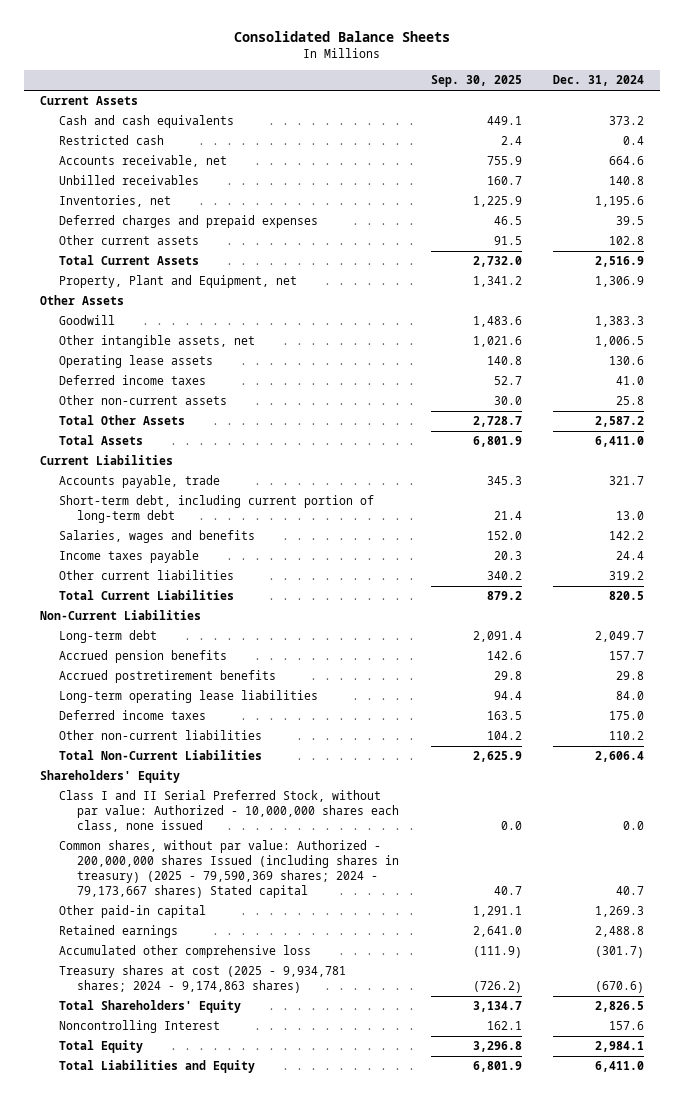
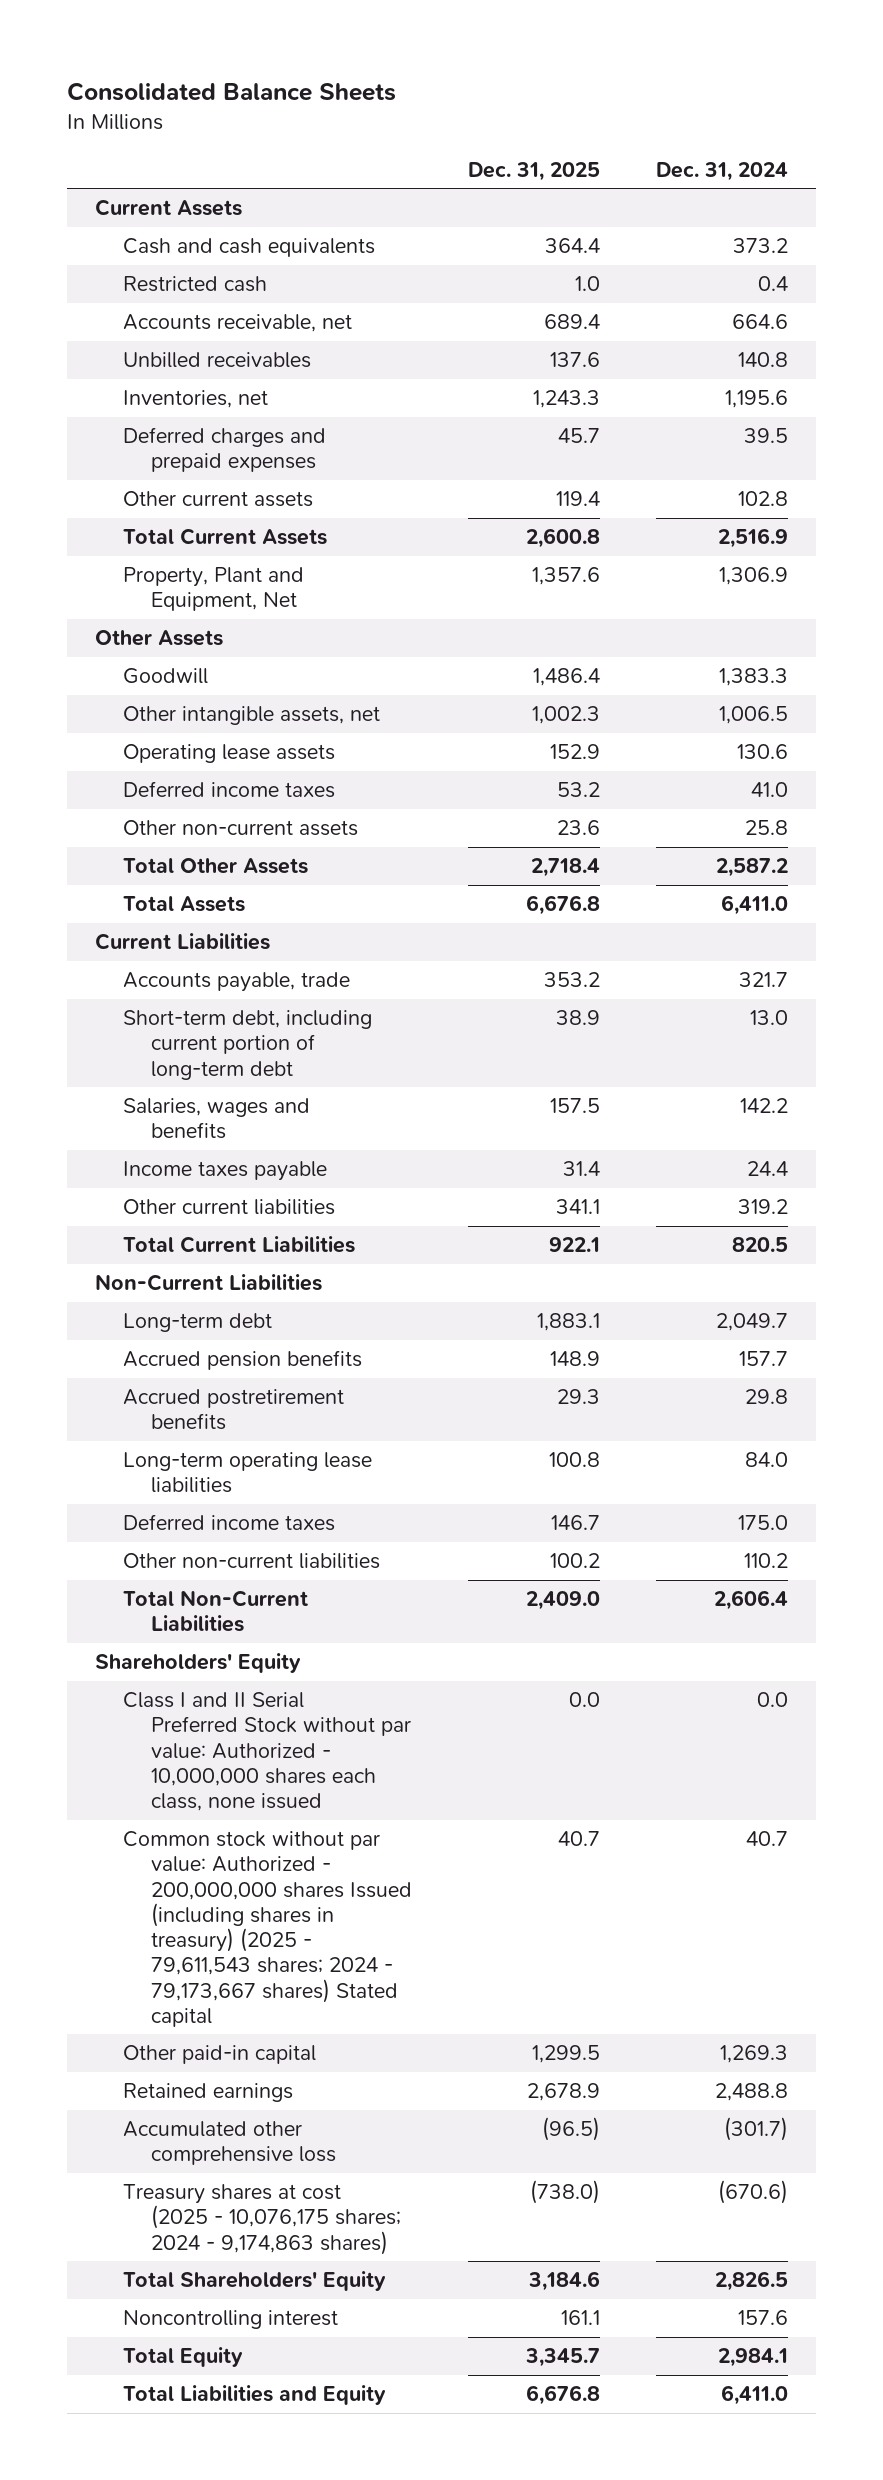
- | Sep. 30, 2025 | Dec. 31, 2024
+ | Dec. 31, 2025 | Dec. 31, 2024
- Property, Plant and Equipment, net | 1,341.2 | 1,306.9
+ Property, Plant and Equipment, Net | 1,357.6 | 1,306.9
- Class I and II Serial Preferred Stock, without par value: Authorized - 10,000,000 shares each class, none issued | 0.0 | 0.0
- Common shares, without par value: Authorized - 200,000,000 shares Issued (including shares in treasury) (2025 - 79,590,369 shares; 2024 - 79,173,667 shares) Stated capital | 40.7 | 40.7
+ Class I and II Serial Preferred Stock without par value: Authorized - 10,000,000 shares each class, none issued | 0.0 | 0.0
+ Common stock without par value: Authorized - 200,000,000 shares Issued (including shares in treasury) (2025 - 79,611,543 shares; 2024 - 79,173,667 shares) Stated capital | 40.7 | 40.7
- Treasury shares at cost (2025 - 9,934,781 shares; 2024 - 9,174,863 shares) | (726.2) | (670.6)
+ Treasury shares at cost (2025 - 10,076,175 shares; 2024 - 9,174,863 shares) | (738.0) | (670.6)
- Noncontrolling Interest | 162.1 | 157.6
+ Noncontrolling interest | 161.1 | 157.6

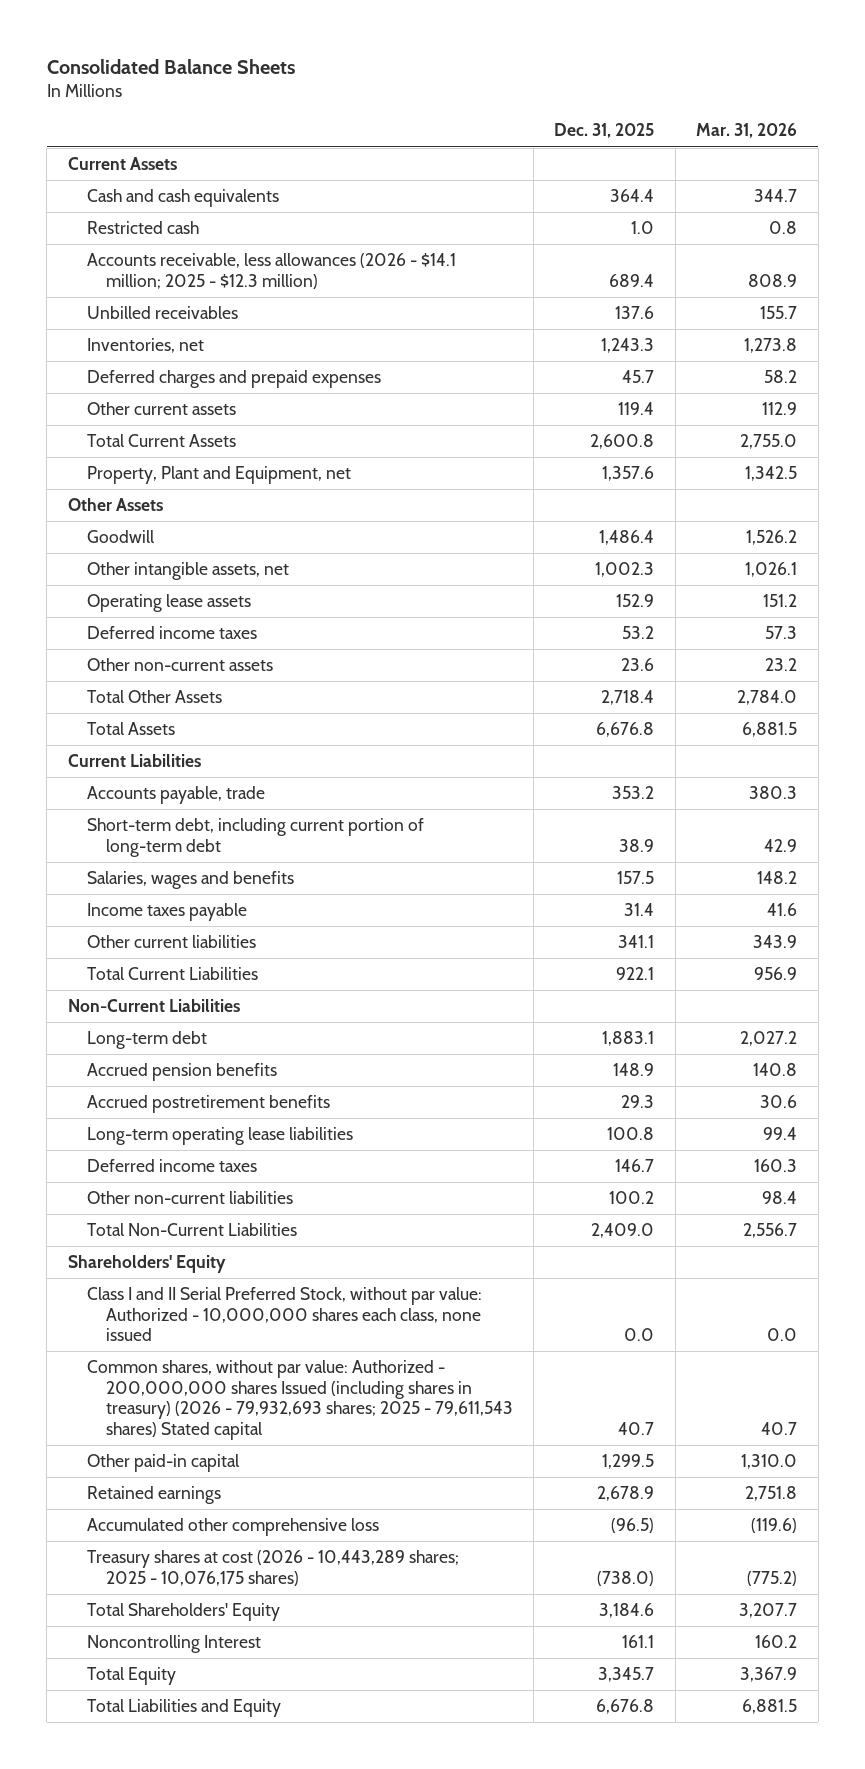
- | Dec. 31, 2025 | Dec. 31, 2024
+ | Dec. 31, 2025 | Mar. 31, 2026
- Accounts receivable, net | 689.4 | 664.6
+ Accounts receivable, less allowances (2026 - $14.1 million; 2025 - $12.3 million) | 689.4 | 808.9
- Property, Plant and Equipment, Net | 1,357.6 | 1,306.9
+ Property, Plant and Equipment, net | 1,357.6 | 1,342.5
- Class I and II Serial Preferred Stock without par value: Authorized - 10,000,000 shares each class, none issued | 0.0 | 0.0
- Common stock without par value: Authorized - 200,000,000 shares Issued (including shares in treasury) (2025 - 79,611,543 shares; 2024 - 79,173,667 shares) Stated capital | 40.7 | 40.7
+ Class I and II Serial Preferred Stock, without par value: Authorized - 10,000,000 shares each class, none issued | 0.0 | 0.0
+ Common shares, without par value: Authorized - 200,000,000 shares Issued (including shares in treasury) (2026 - 79,932,693 shares; 2025 - 79,611,543 shares) Stated capital | 40.7 | 40.7
- Treasury shares at cost (2025 - 10,076,175 shares; 2024 - 9,174,863 shares) | (738.0) | (670.6)
+ Treasury shares at cost (2026 - 10,443,289 shares; 2025 - 10,076,175 shares) | (738.0) | (775.2)
- Noncontrolling interest | 161.1 | 157.6
+ Noncontrolling Interest | 161.1 | 160.2

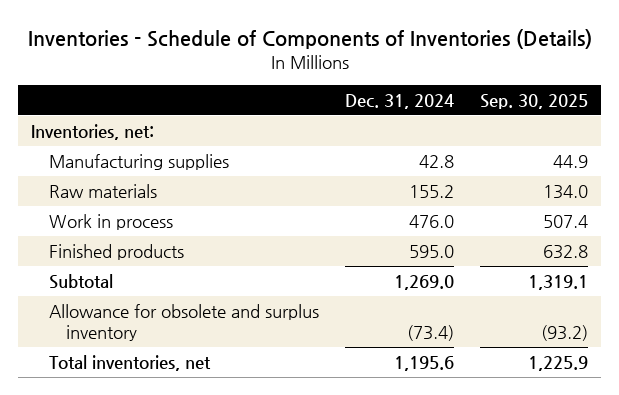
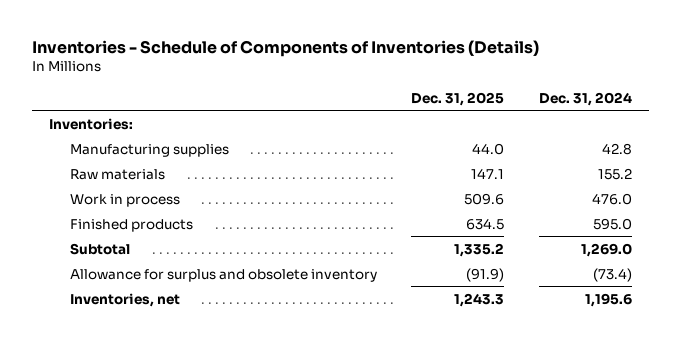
- | Dec. 31, 2024 | Sep. 30, 2025
+ | Dec. 31, 2025 | Dec. 31, 2024
- Inventories, net:
+ Inventories:
- Allowance for obsolete and surplus inventory | (73.4) | (93.2)
- Total inventories, net | 1,195.6 | 1,225.9
+ Allowance for surplus and obsolete inventory | (91.9) | (73.4)
+ Inventories, net | 1,243.3 | 1,195.6

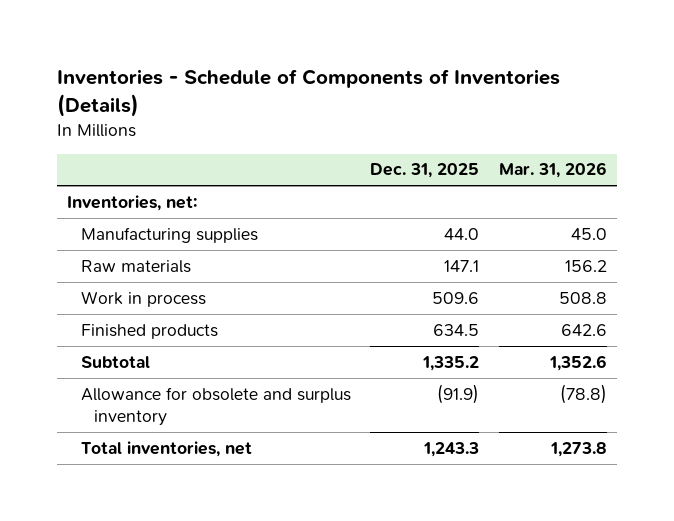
- | Dec. 31, 2025 | Dec. 31, 2024
+ | Dec. 31, 2025 | Mar. 31, 2026
- Inventories:
+ Inventories, net:
- Allowance for surplus and obsolete inventory | (91.9) | (73.4)
- Inventories, net | 1,243.3 | 1,195.6
+ Allowance for obsolete and surplus inventory | (91.9) | (78.8)
+ Total inventories, net | 1,243.3 | 1,273.8

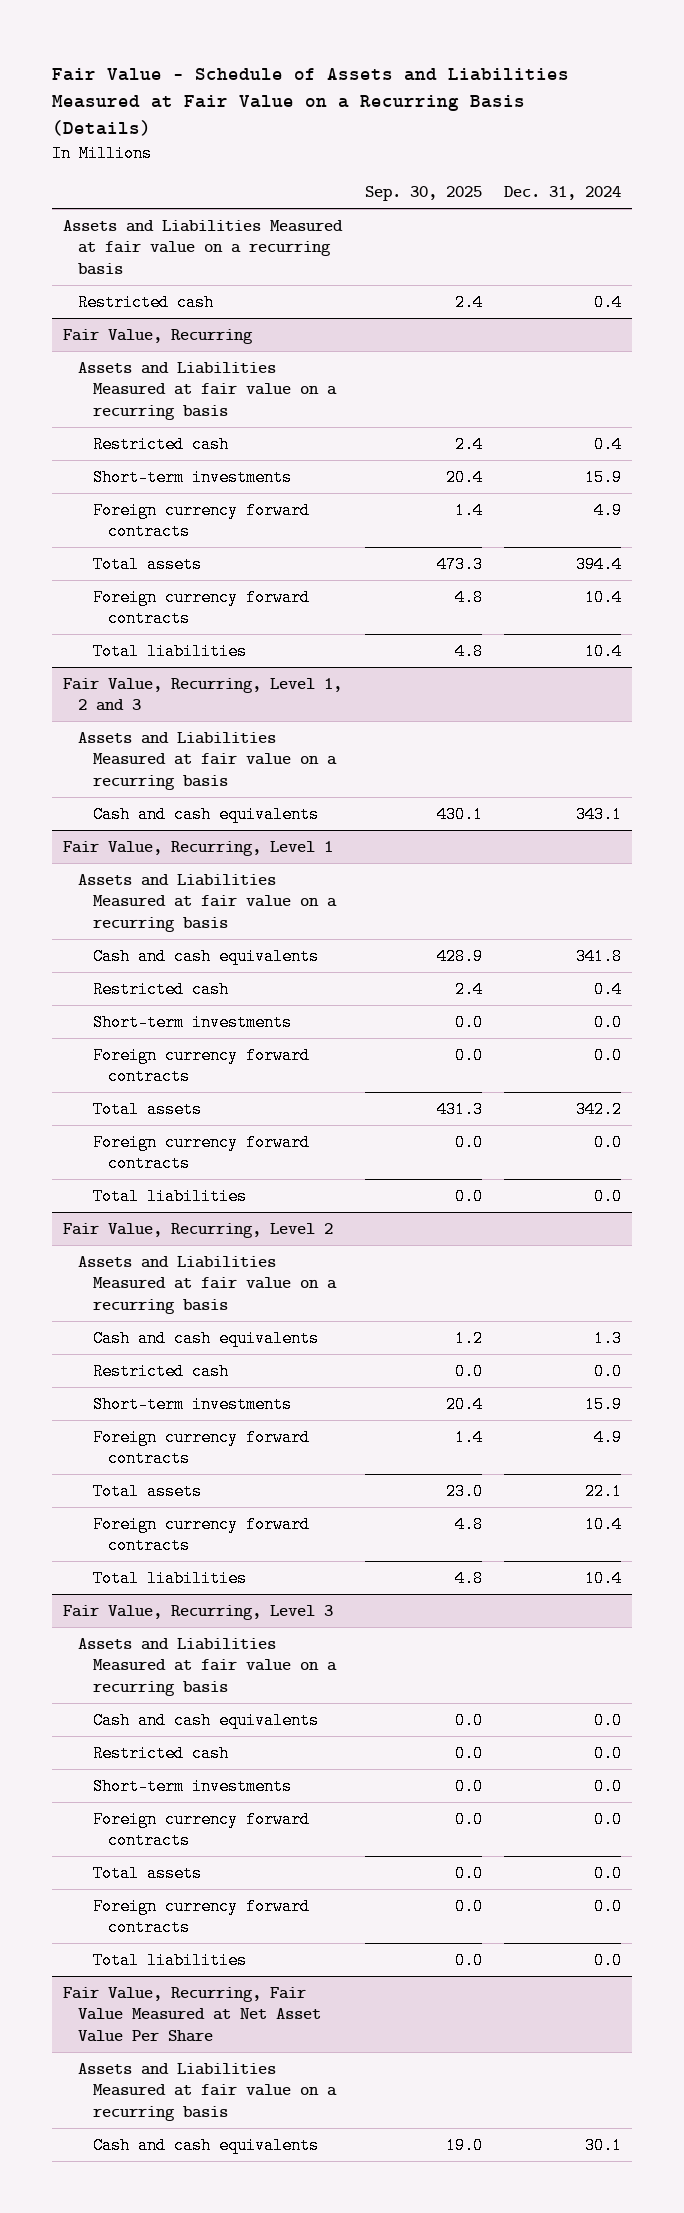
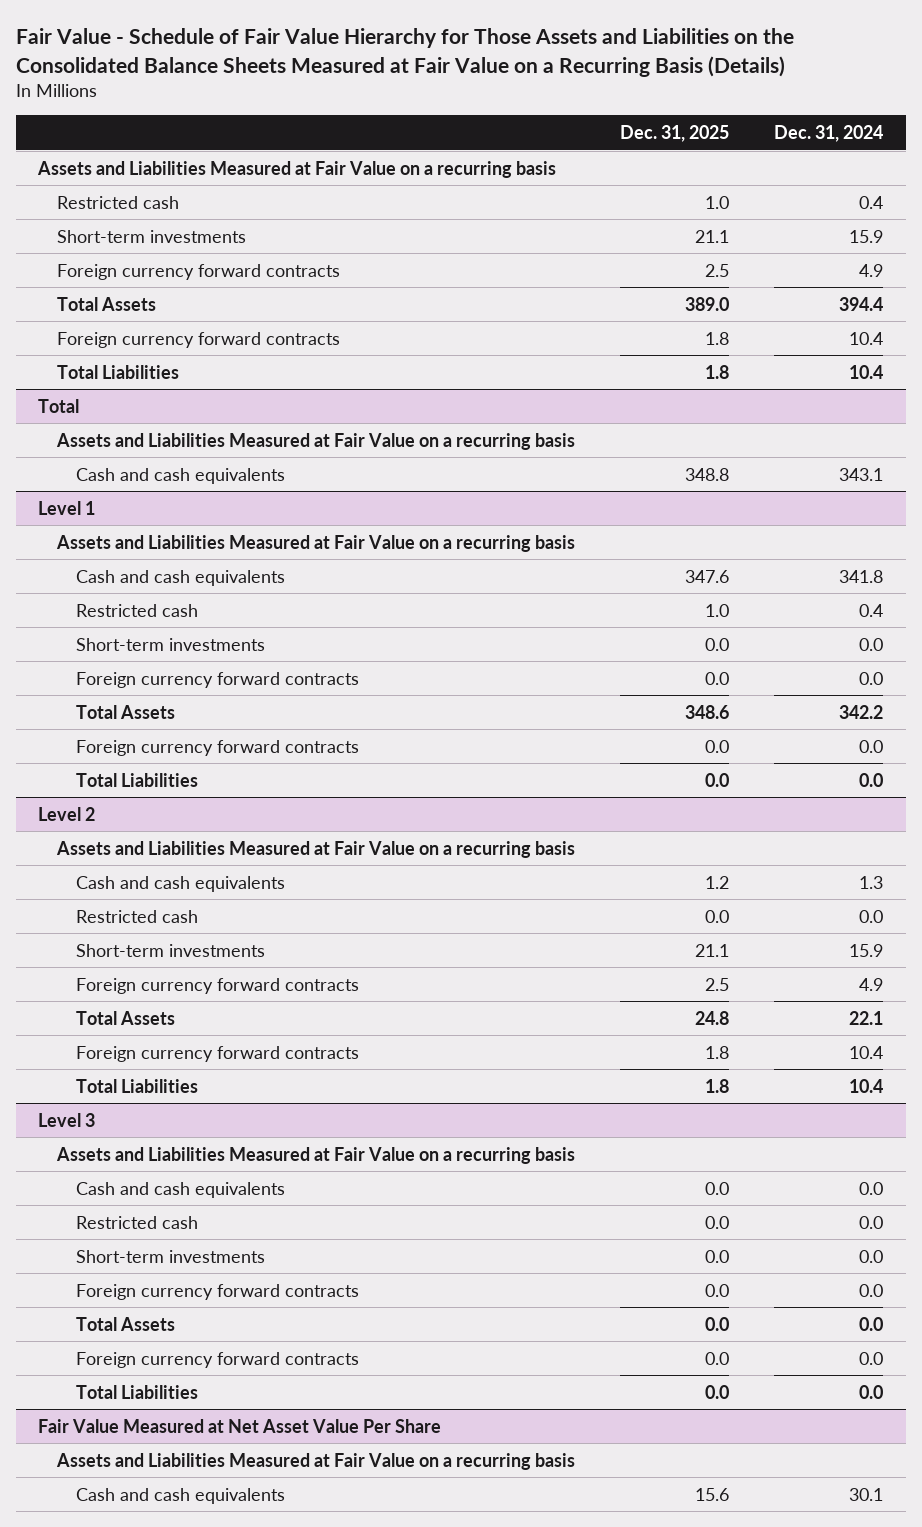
- Fair Value - Schedule of Assets and Liabilities Measured at Fair Value on a Recurring Basis (Details)
+ Fair Value - Schedule of Fair Value Hierarchy for Those Assets and Liabilities on the Consolidated Balance Sheets Measured at Fair Value on a Recurring Basis (Details)
- | Sep. 30, 2025 | Dec. 31, 2024
+ | Dec. 31, 2025 | Dec. 31, 2024
- Assets and Liabilities Measured at fair value on a recurring basis
- Restricted cash | 2.4 | 0.4
- Fair Value, Recurring
- Assets and Liabilities Measured at fair value on a recurring basis
+ Assets and Liabilities Measured at Fair Value on a recurring basis
- Total assets | 473.3 | 394.4
+ Total Assets | 389.0 | 394.4
- Total liabilities | 4.8 | 10.4
- Fair Value, Recurring, Level 1, 2 and 3
- Assets and Liabilities Measured at fair value on a recurring basis
+ Total Liabilities | 1.8 | 10.4
+ Total
+ Assets and Liabilities Measured at Fair Value on a recurring basis
- Fair Value, Recurring, Level 1
- Assets and Liabilities Measured at fair value on a recurring basis
+ Level 1
+ Assets and Liabilities Measured at Fair Value on a recurring basis
- Total assets | 431.3 | 342.2
+ Total Assets | 348.6 | 342.2
- Total liabilities | 0.0 | 0.0
- Fair Value, Recurring, Level 2
- Assets and Liabilities Measured at fair value on a recurring basis
+ Total Liabilities | 0.0 | 0.0
+ Level 2
+ Assets and Liabilities Measured at Fair Value on a recurring basis
- Total assets | 23.0 | 22.1
+ Total Assets | 24.8 | 22.1
- Total liabilities | 4.8 | 10.4
- Fair Value, Recurring, Level 3
- Assets and Liabilities Measured at fair value on a recurring basis
+ Total Liabilities | 1.8 | 10.4
+ Level 3
+ Assets and Liabilities Measured at Fair Value on a recurring basis
- Total assets | 0.0 | 0.0
+ Total Assets | 0.0 | 0.0
- Total liabilities | 0.0 | 0.0
- Fair Value, Recurring, Fair Value Measured at Net Asset Value Per Share
- Assets and Liabilities Measured at fair value on a recurring basis
+ Total Liabilities | 0.0 | 0.0
+ Fair Value Measured at Net Asset Value Per Share
+ Assets and Liabilities Measured at Fair Value on a recurring basis

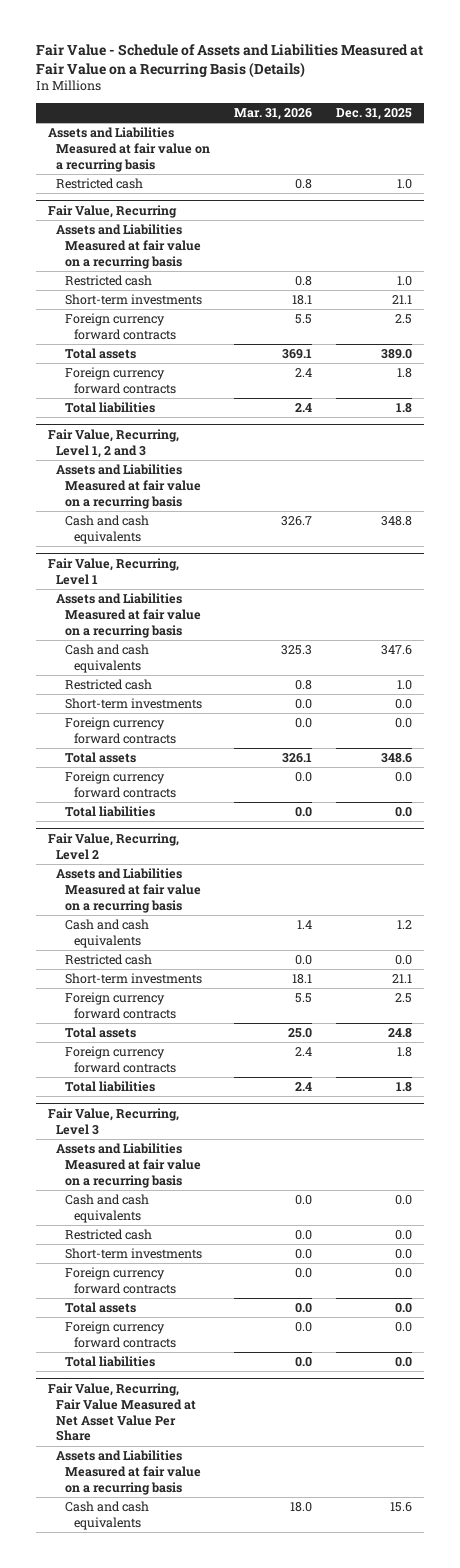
- Fair Value - Schedule of Fair Value Hierarchy for Those Assets and Liabilities on the Consolidated Balance Sheets Measured at Fair Value on a Recurring Basis (Details)
+ Fair Value - Schedule of Assets and Liabilities Measured at Fair Value on a Recurring Basis (Details)
- | Dec. 31, 2025 | Dec. 31, 2024
+ | Mar. 31, 2026 | Dec. 31, 2025
- Assets and Liabilities Measured at Fair Value on a recurring basis
+ Assets and Liabilities Measured at fair value on a recurring basis
+ Fair Value, Recurring
+ Assets and Liabilities Measured at fair value on a recurring basis
+ Restricted cash | 0.8 | 1.0
- Total Assets | 389.0 | 394.4
+ Total assets | 369.1 | 389.0
- Total Liabilities | 1.8 | 10.4
- Total
- Assets and Liabilities Measured at Fair Value on a recurring basis
+ Total liabilities | 2.4 | 1.8
+ Fair Value, Recurring, Level 1, 2 and 3
+ Assets and Liabilities Measured at fair value on a recurring basis
- Level 1
- Assets and Liabilities Measured at Fair Value on a recurring basis
+ Fair Value, Recurring, Level 1
+ Assets and Liabilities Measured at fair value on a recurring basis
- Total Assets | 348.6 | 342.2
+ Total assets | 326.1 | 348.6
- Total Liabilities | 0.0 | 0.0
- Level 2
- Assets and Liabilities Measured at Fair Value on a recurring basis
+ Total liabilities | 0.0 | 0.0
+ Fair Value, Recurring, Level 2
+ Assets and Liabilities Measured at fair value on a recurring basis
- Total Assets | 24.8 | 22.1
+ Total assets | 25.0 | 24.8
- Total Liabilities | 1.8 | 10.4
- Level 3
- Assets and Liabilities Measured at Fair Value on a recurring basis
+ Total liabilities | 2.4 | 1.8
+ Fair Value, Recurring, Level 3
+ Assets and Liabilities Measured at fair value on a recurring basis
- Total Assets | 0.0 | 0.0
+ Total assets | 0.0 | 0.0
- Total Liabilities | 0.0 | 0.0
- Fair Value Measured at Net Asset Value Per Share
- Assets and Liabilities Measured at Fair Value on a recurring basis
+ Total liabilities | 0.0 | 0.0
+ Fair Value, Recurring, Fair Value Measured at Net Asset Value Per Share
+ Assets and Liabilities Measured at fair value on a recurring basis

